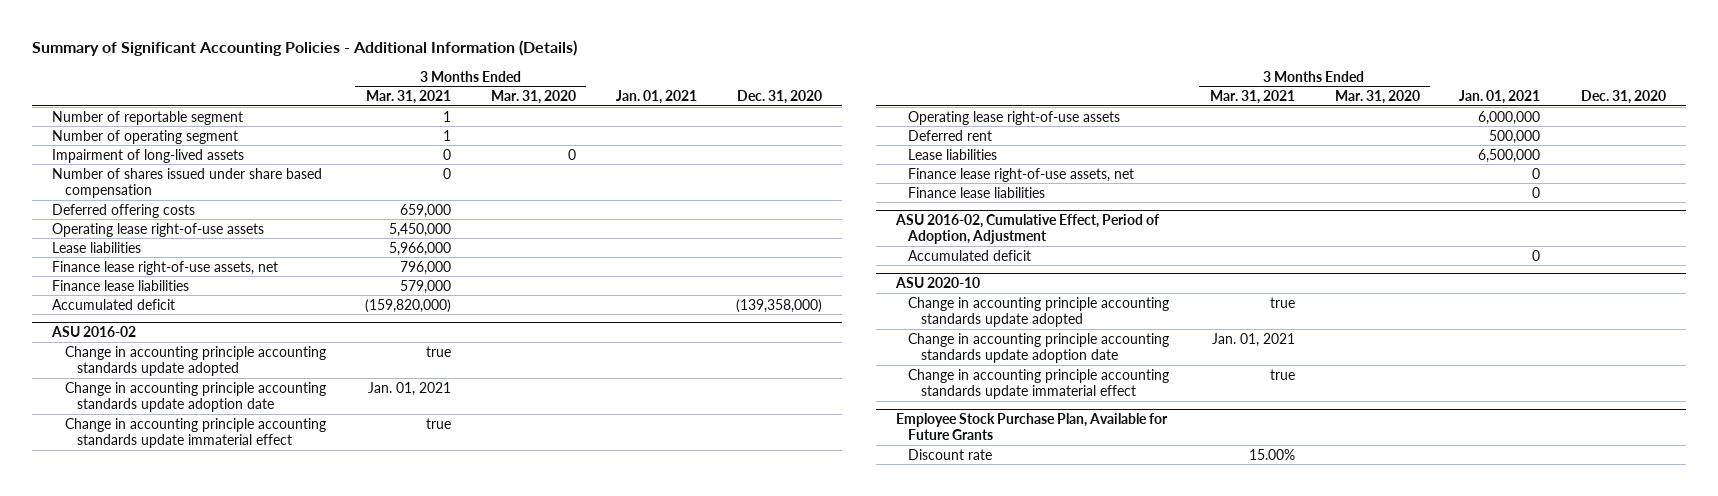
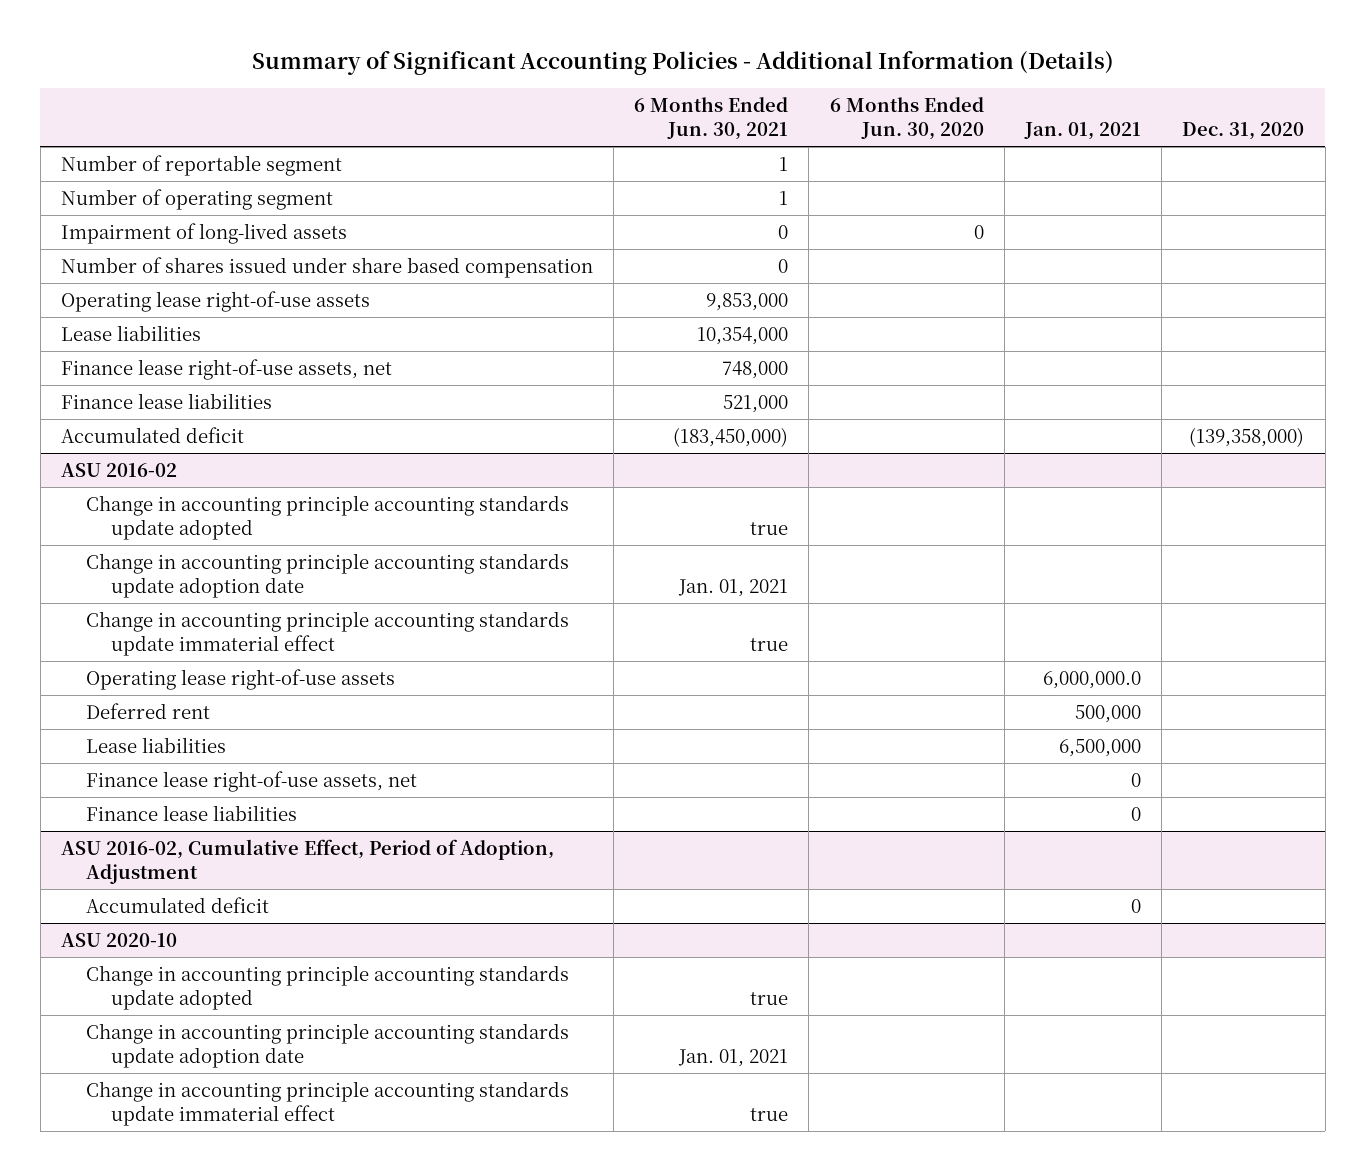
- | 3 Months Ended Mar. 31, 2021 | 3 Months Ended Mar. 31, 2020 | Jan. 01, 2021 | Dec. 31, 2020
+ | 6 Months Ended Jun. 30, 2021 | 6 Months Ended Jun. 30, 2020 | Jan. 01, 2021 | Dec. 31, 2020
- Deferred offering costs | 659,000 | | |
@ ASU 2016-02
- Operating lease right-of-use assets | | | 6,000,000 |
+ Operating lease right-of-use assets | | | 6,000,000.0 |
- Employee Stock Purchase Plan, Available for Future Grants
- Discount rate | 15.00% | | |

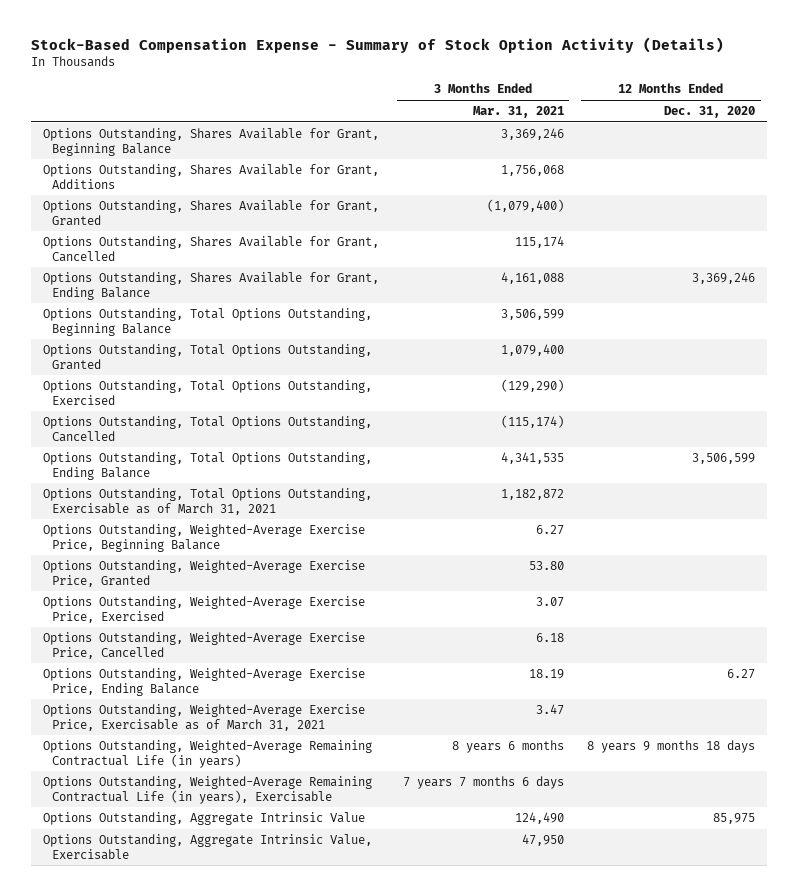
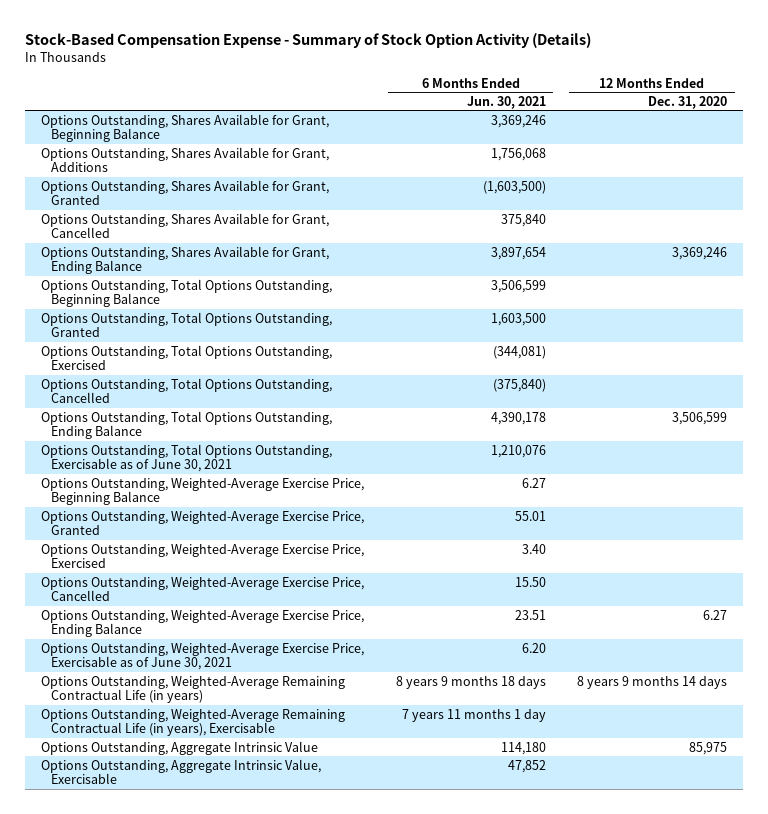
- | 3 Months Ended Mar. 31, 2021 | 12 Months Ended Dec. 31, 2020
+ | 6 Months Ended Jun. 30, 2021 | 12 Months Ended Dec. 31, 2020
- Options Outstanding, Total Options Outstanding, Exercisable as of March 31, 2021 | 1,182,872 |
+ Options Outstanding, Total Options Outstanding, Exercisable as of June 30, 2021 | 1,210,076 |
- Options Outstanding, Weighted-Average Exercise Price, Exercisable as of March 31, 2021 | 3.47 |
- Options Outstanding, Weighted-Average Remaining Contractual Life (in years) | 8 years 6 months | 8 years 9 months 18 days
+ Options Outstanding, Weighted-Average Exercise Price, Exercisable as of June 30, 2021 | 6.20 |
+ Options Outstanding, Weighted-Average Remaining Contractual Life (in years) | 8 years 9 months 18 days | 8 years 9 months 14 days

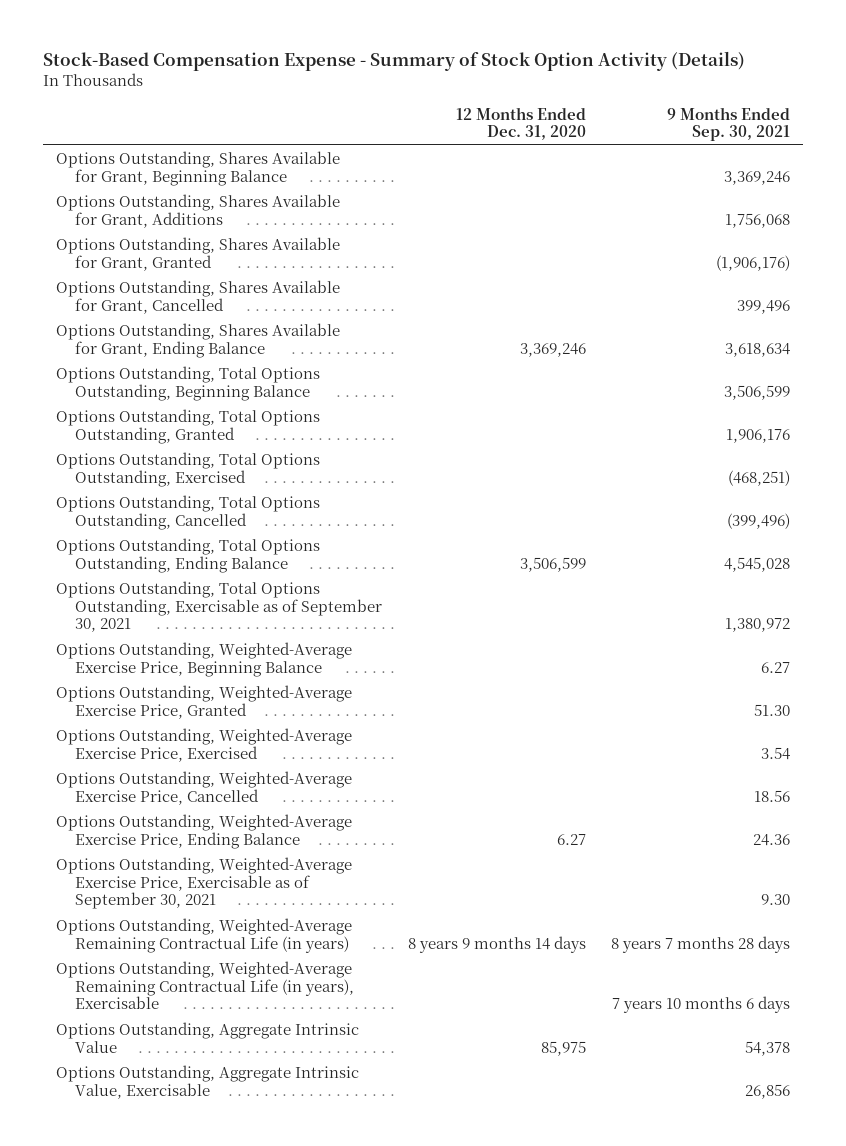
- | 6 Months Ended Jun. 30, 2021 | 12 Months Ended Dec. 31, 2020
+ | 12 Months Ended Dec. 31, 2020 | 9 Months Ended Sep. 30, 2021
- Options Outstanding, Total Options Outstanding, Exercisable as of June 30, 2021 | 1,210,076 |
+ Options Outstanding, Total Options Outstanding, Exercisable as of September 30, 2021 | | 1,380,972
- Options Outstanding, Weighted-Average Exercise Price, Exercisable as of June 30, 2021 | 6.20 |
+ Options Outstanding, Weighted-Average Exercise Price, Exercisable as of September 30, 2021 | | 9.30

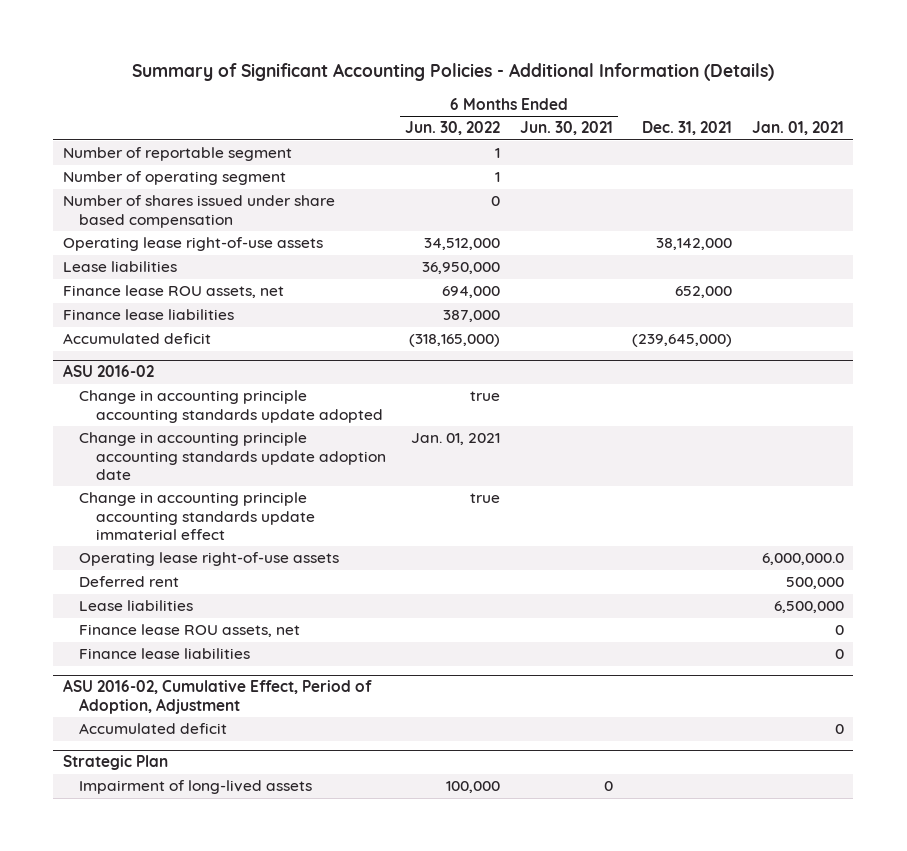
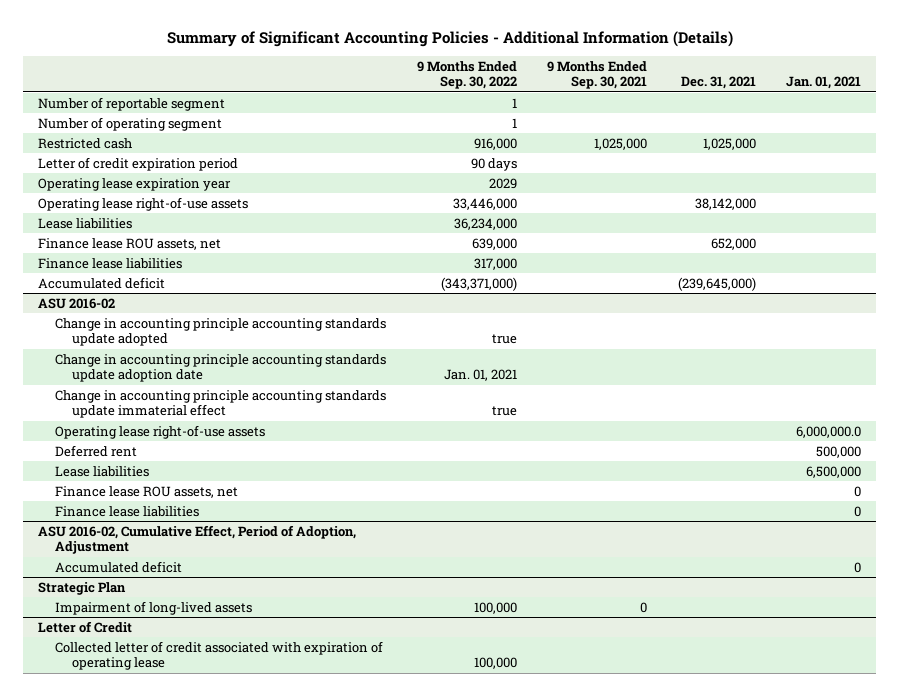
- | 6 Months Ended Jun. 30, 2022 | 6 Months Ended Jun. 30, 2021 | Dec. 31, 2021 | Jan. 01, 2021
+ | 9 Months Ended Sep. 30, 2022 | 9 Months Ended Sep. 30, 2021 | Dec. 31, 2021 | Jan. 01, 2021
- Number of shares issued under share based compensation | 0 | | |
+ Restricted cash | 916,000 | 1,025,000 | 1,025,000 |
+ Letter of credit expiration period | 90 days | | |
+ Operating lease expiration year | 2029 | | |
+ Letter of Credit
+ Collected letter of credit associated with expiration of operating lease | 100,000 | | |

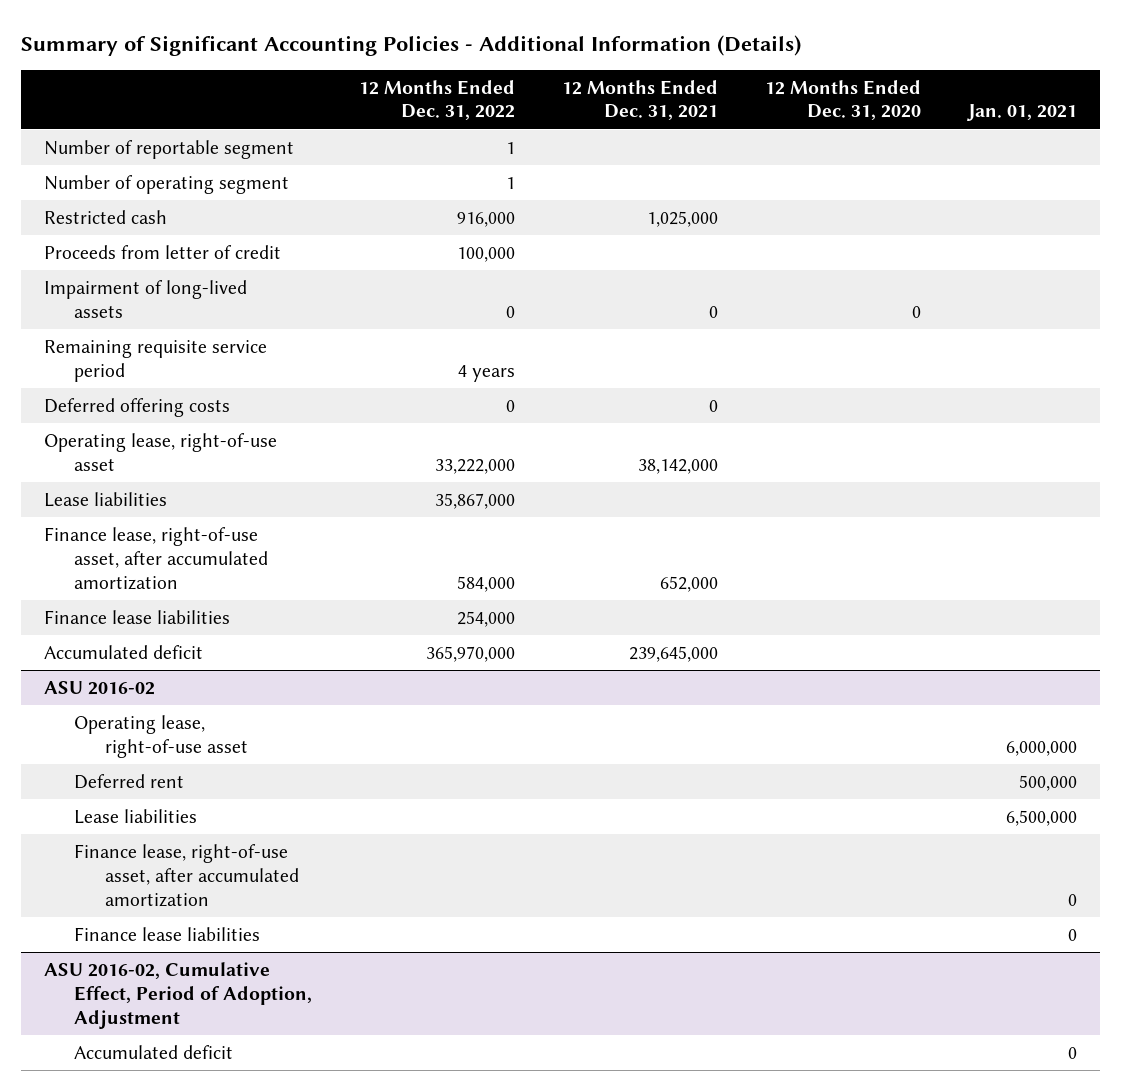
- | 9 Months Ended Sep. 30, 2022 | 9 Months Ended Sep. 30, 2021 | Dec. 31, 2021 | Jan. 01, 2021
+ | 12 Months Ended Dec. 31, 2022 | 12 Months Ended Dec. 31, 2021 | 12 Months Ended Dec. 31, 2020 | Jan. 01, 2021
- Letter of credit expiration period | 90 days | | |
- Operating lease expiration year | 2029 | | |
- Operating lease right-of-use assets | 33,446,000 | | 38,142,000 |
+ Proceeds from letter of credit | 100,000 | | |
+ Impairment of long-lived assets | 0 | 0 | 0 |
+ Remaining requisite service period | 4 years | | |
+ Deferred offering costs | 0 | 0 | |
+ Operating lease, right-of-use asset | 33,222,000 | 38,142,000 | |
- Finance lease ROU assets, net | 639,000 | | 652,000 |
+ Finance lease, right-of-use asset, after accumulated amortization | 584,000 | 652,000 | |
@ ASU 2016-02
- Change in accounting principle accounting standards update adopted | true | | |
- Change in accounting principle accounting standards update adoption date | Jan. 01, 2021 | | |
- Change in accounting principle accounting standards update immaterial effect | true | | |
- Operating lease right-of-use assets | | | | 6,000,000.0
+ Operating lease, right-of-use asset | | | | 6,000,000
- Finance lease ROU assets, net | | | | 0
+ Finance lease, right-of-use asset, after accumulated amortization | | | | 0
- Strategic Plan
- Impairment of long-lived assets | 100,000 | 0 | |
- Letter of Credit
- Collected letter of credit associated with expiration of operating lease | 100,000 | | |

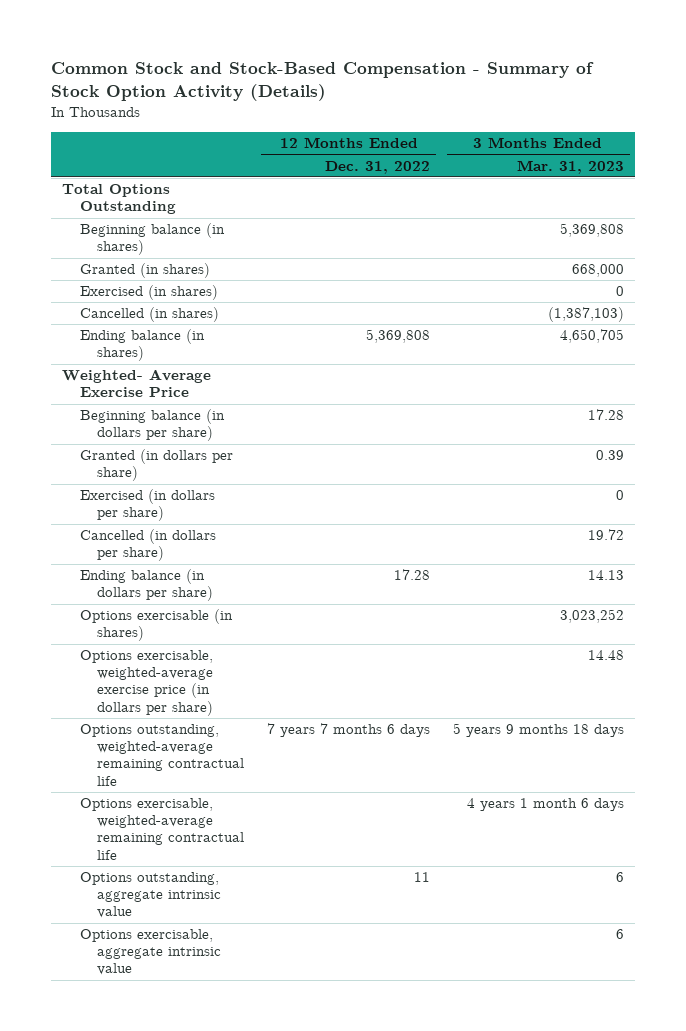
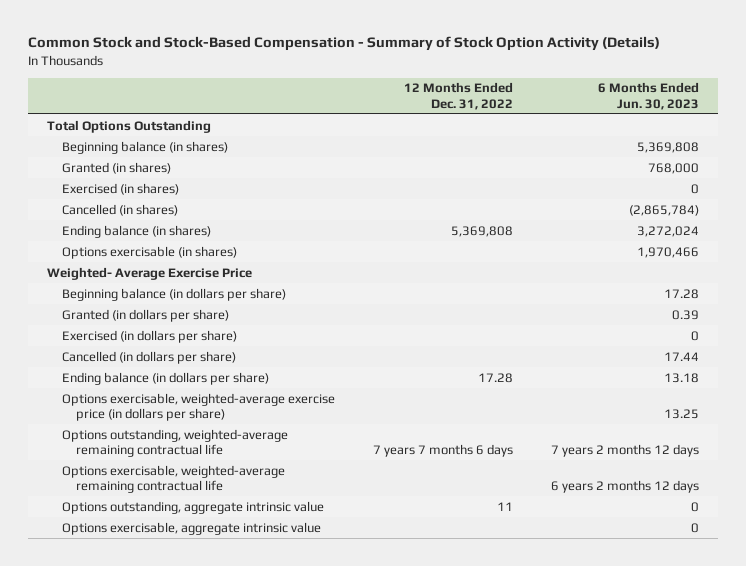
- | 12 Months Ended Dec. 31, 2022 | 3 Months Ended Mar. 31, 2023
+ | 12 Months Ended Dec. 31, 2022 | 6 Months Ended Jun. 30, 2023
moved up: Options exercisable (in shares) | | 1,970,466

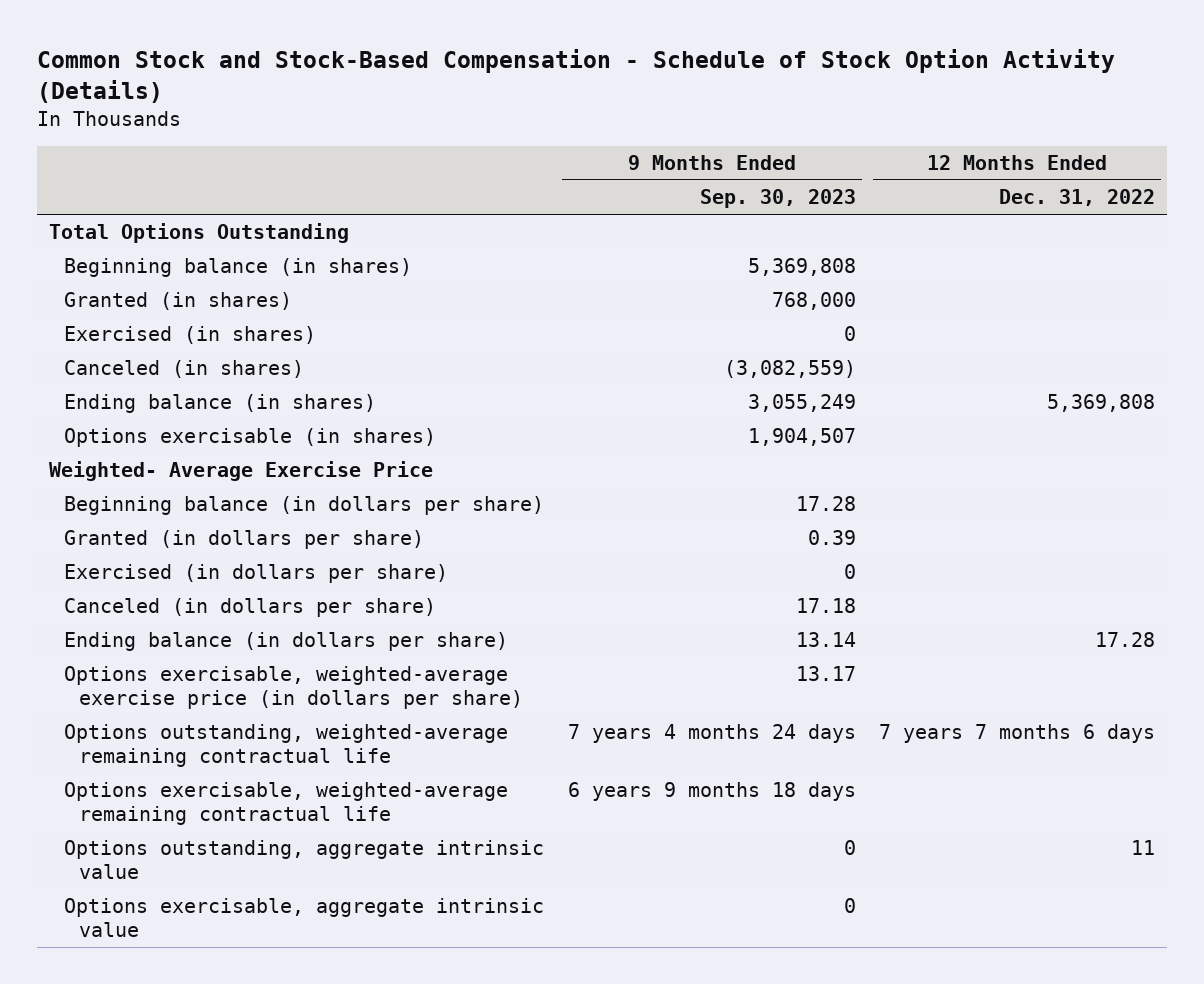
- Common Stock and Stock-Based Compensation - Summary of Stock Option Activity (Details)
+ Common Stock and Stock-Based Compensation - Schedule of Stock Option Activity (Details)
- | 12 Months Ended Dec. 31, 2022 | 6 Months Ended Jun. 30, 2023
+ | 9 Months Ended Sep. 30, 2023 | 12 Months Ended Dec. 31, 2022
- Cancelled (in shares) | | (2,865,784)
+ Canceled (in shares) | (3,082,559) |
- Cancelled (in dollars per share) | | 17.44
+ Canceled (in dollars per share) | 17.18 |

